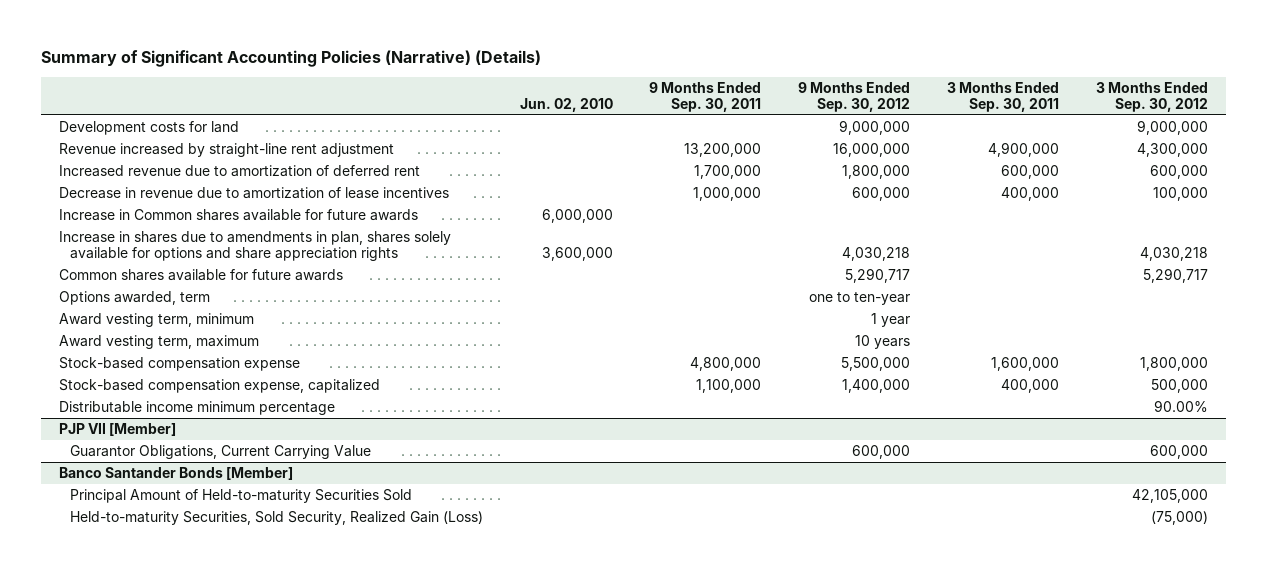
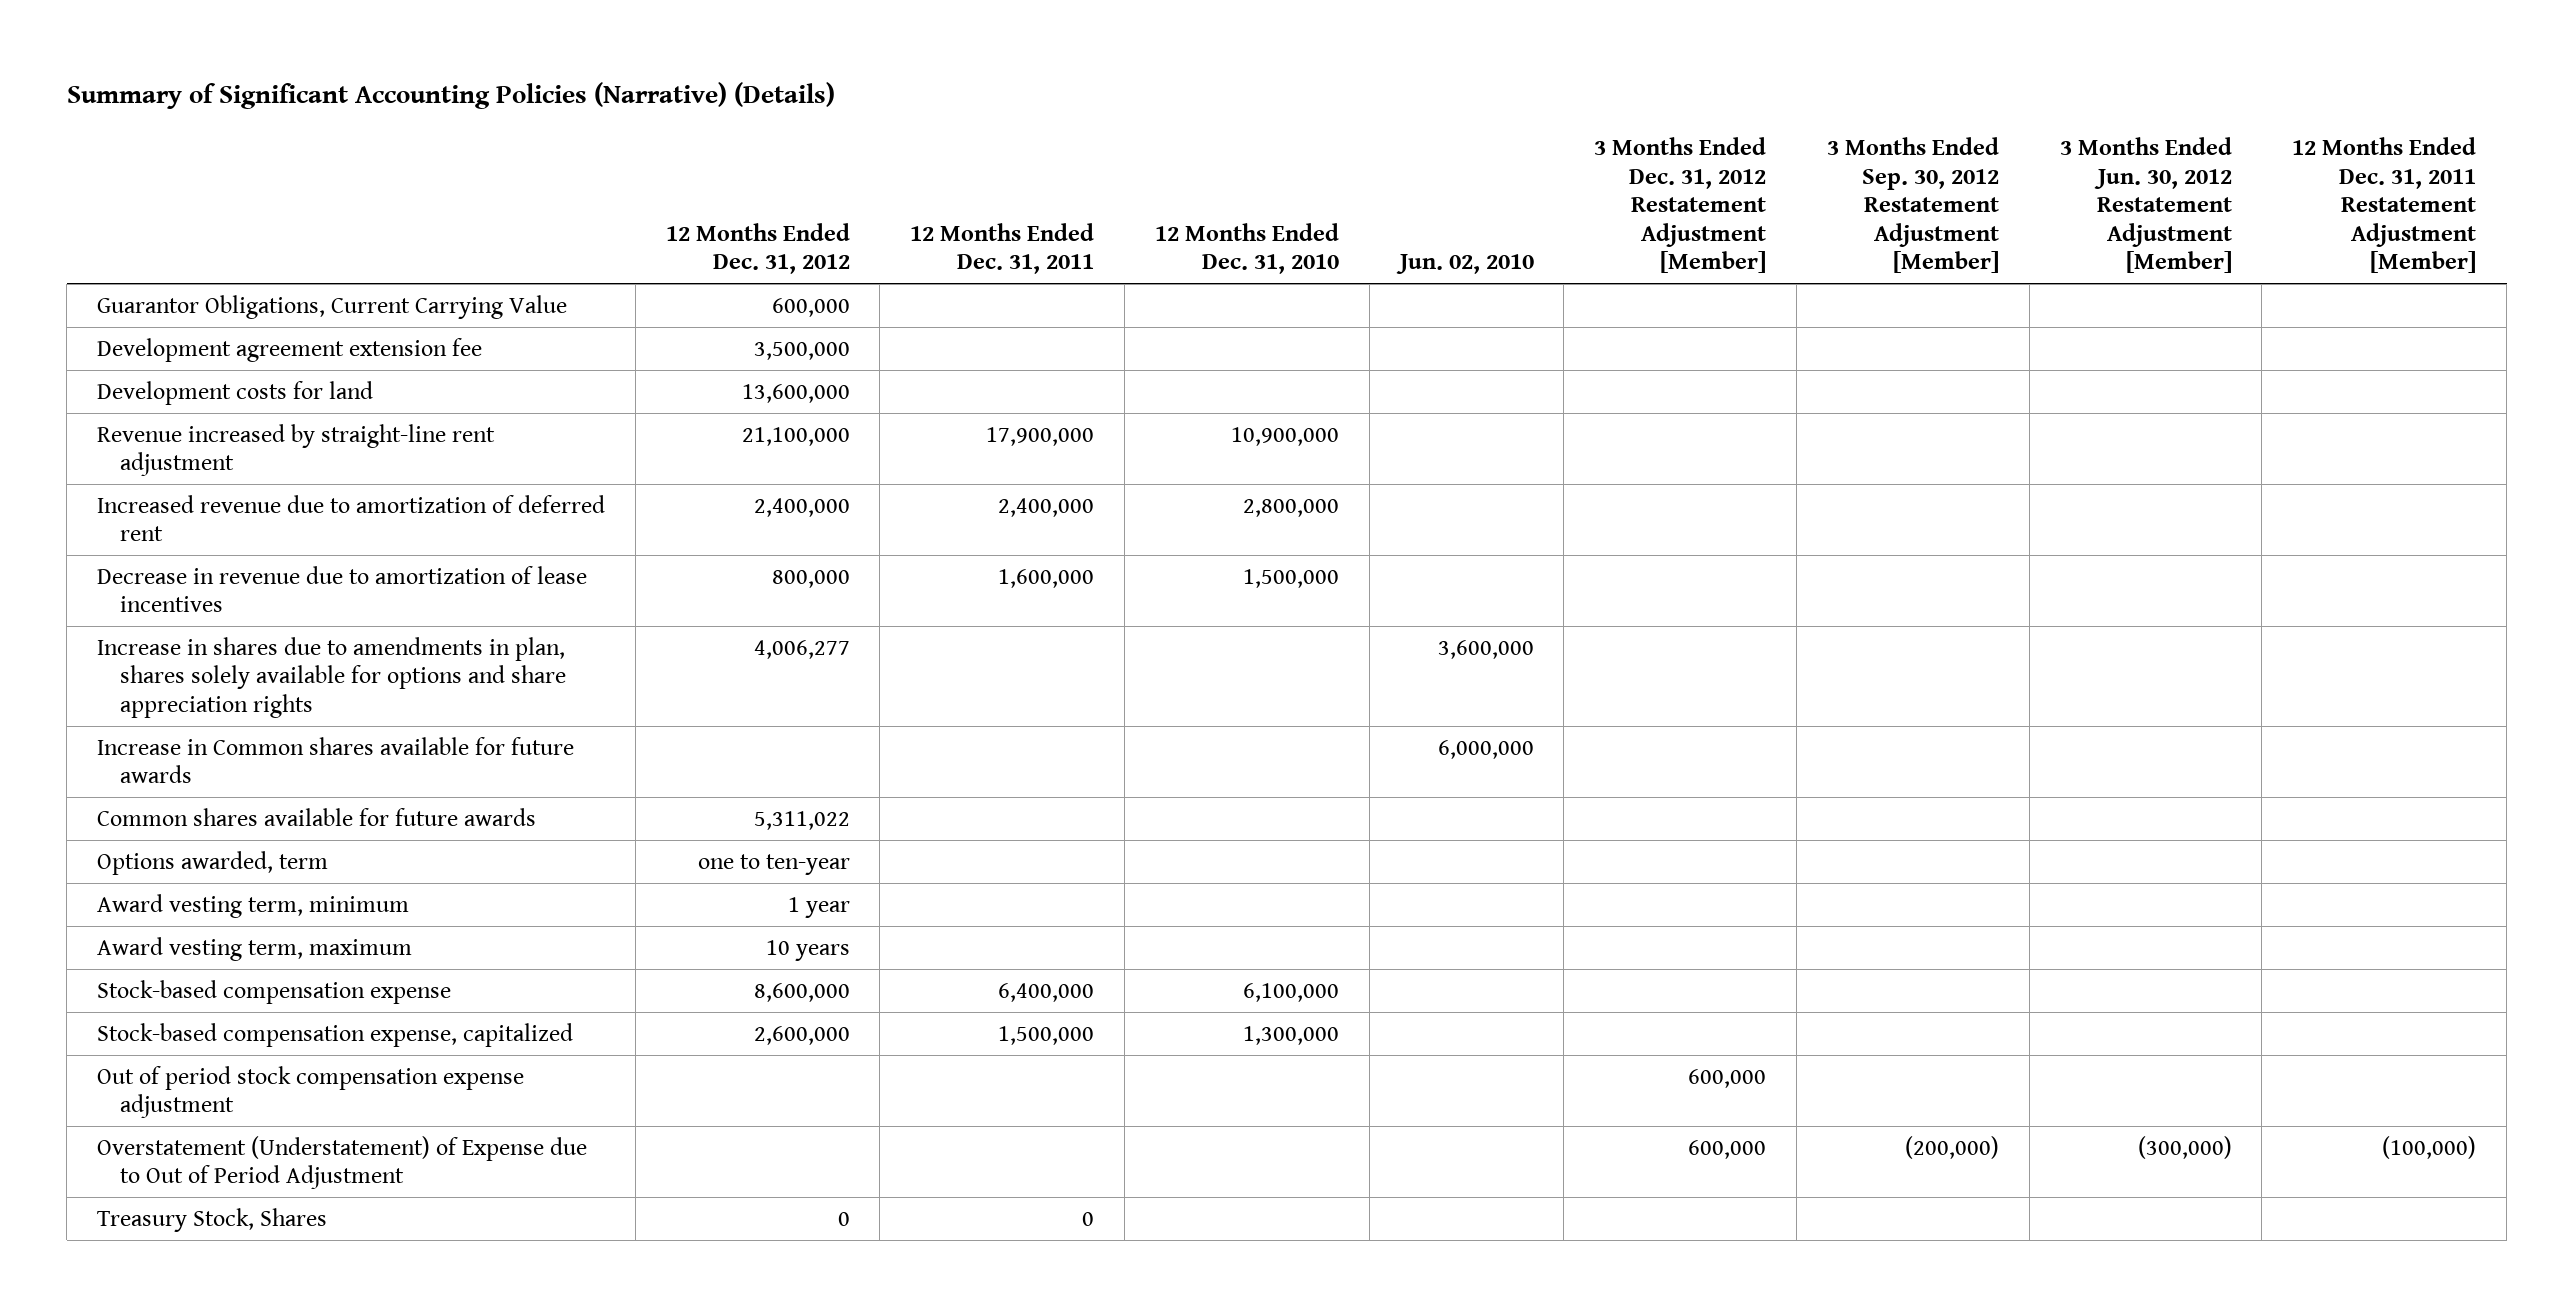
- | Jun. 02, 2010 | 9 Months Ended Sep. 30, 2011 | 9 Months Ended Sep. 30, 2012 | 3 Months Ended Sep. 30, 2011 | 3 Months Ended Sep. 30, 2012
+ | 12 Months Ended Dec. 31, 2012 | 12 Months Ended Dec. 31, 2011 | 12 Months Ended Dec. 31, 2010 | Jun. 02, 2010 | 3 Months Ended Dec. 31, 2012 Restatement Adjustment [Member] | 3 Months Ended Sep. 30, 2012 Restatement Adjustment [Member] | 3 Months Ended Jun. 30, 2012 Restatement Adjustment [Member] | 12 Months Ended Dec. 31, 2011 Restatement Adjustment [Member]
+ Guarantor Obligations, Current Carrying Value | 600,000 | | | | | | |
+ Development agreement extension fee | 3,500,000 | | | | | | |
moved down: Increase in Common shares available for future awards | | | | 6,000,000 | | | |
- Distributable income minimum percentage | | | | | 90.00%
- PJP VII [Member]
- Guarantor Obligations, Current Carrying Value | | | 600,000 | | 600,000
- Banco Santander Bonds [Member]
- Principal Amount of Held-to-maturity Securities Sold | | | | | 42,105,000
- Held-to-maturity Securities, Sold Security, Realized Gain (Loss) | | | | | (75,000)
+ Out of period stock compensation expense adjustment | | | | | 600,000 | | |
+ Overstatement (Understatement) of Expense due to Out of Period Adjustment | | | | | 600,000 | (200,000) | (300,000) | (100,000)
+ Treasury Stock, Shares | 0 | 0 | | | | | |

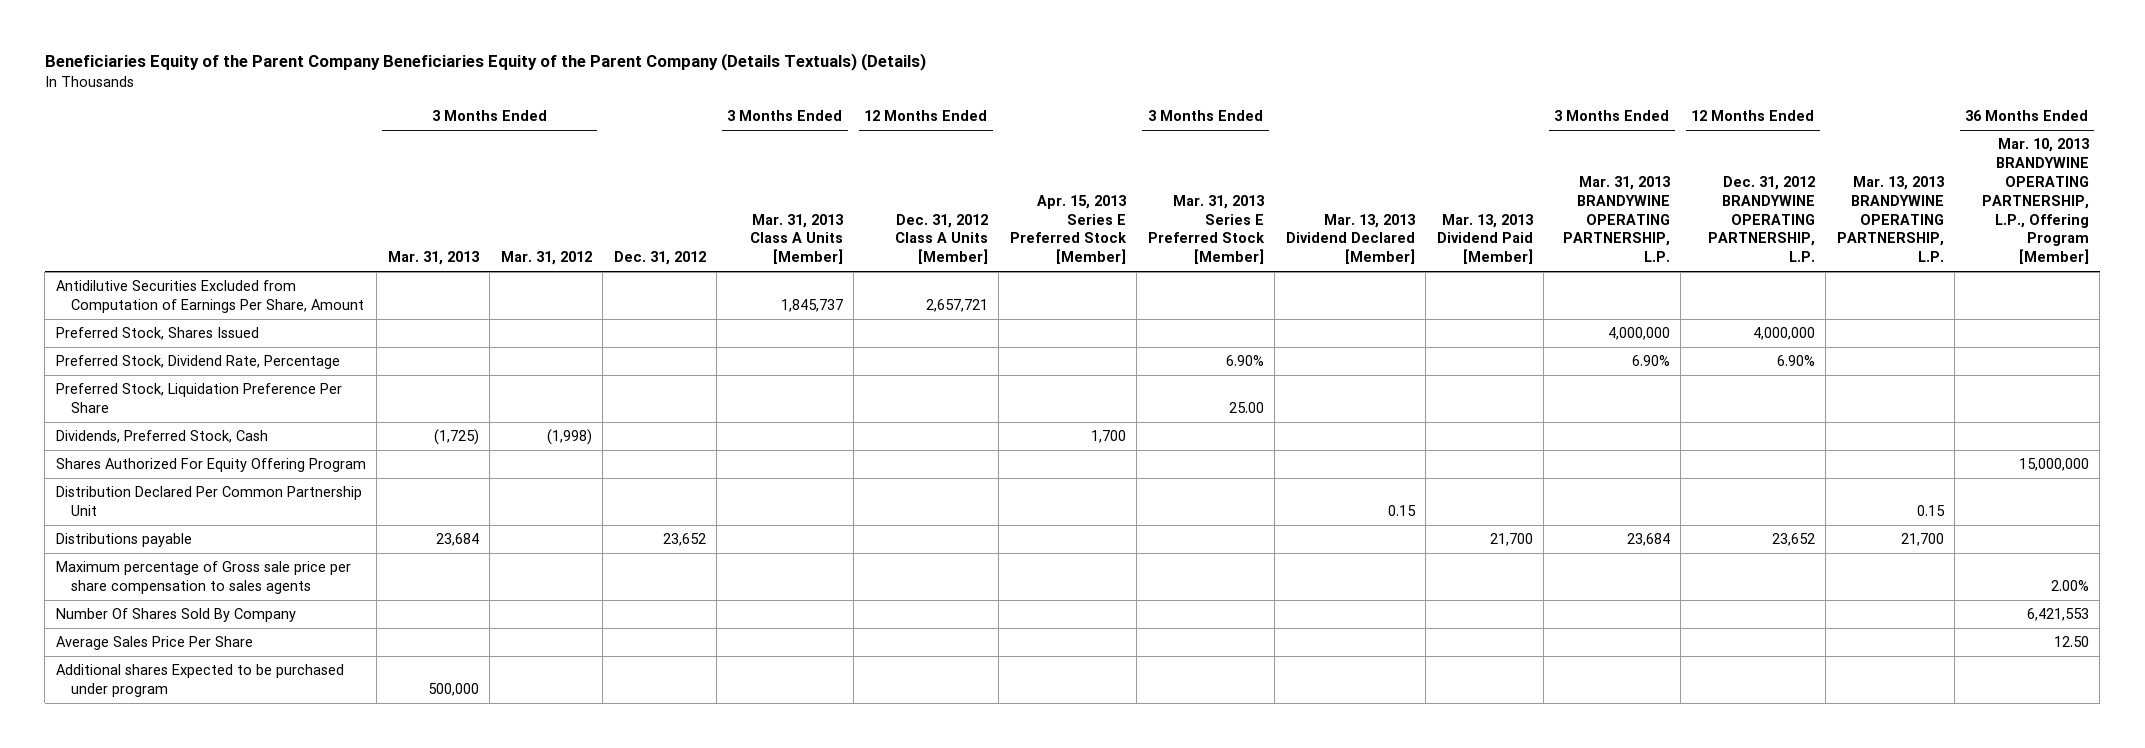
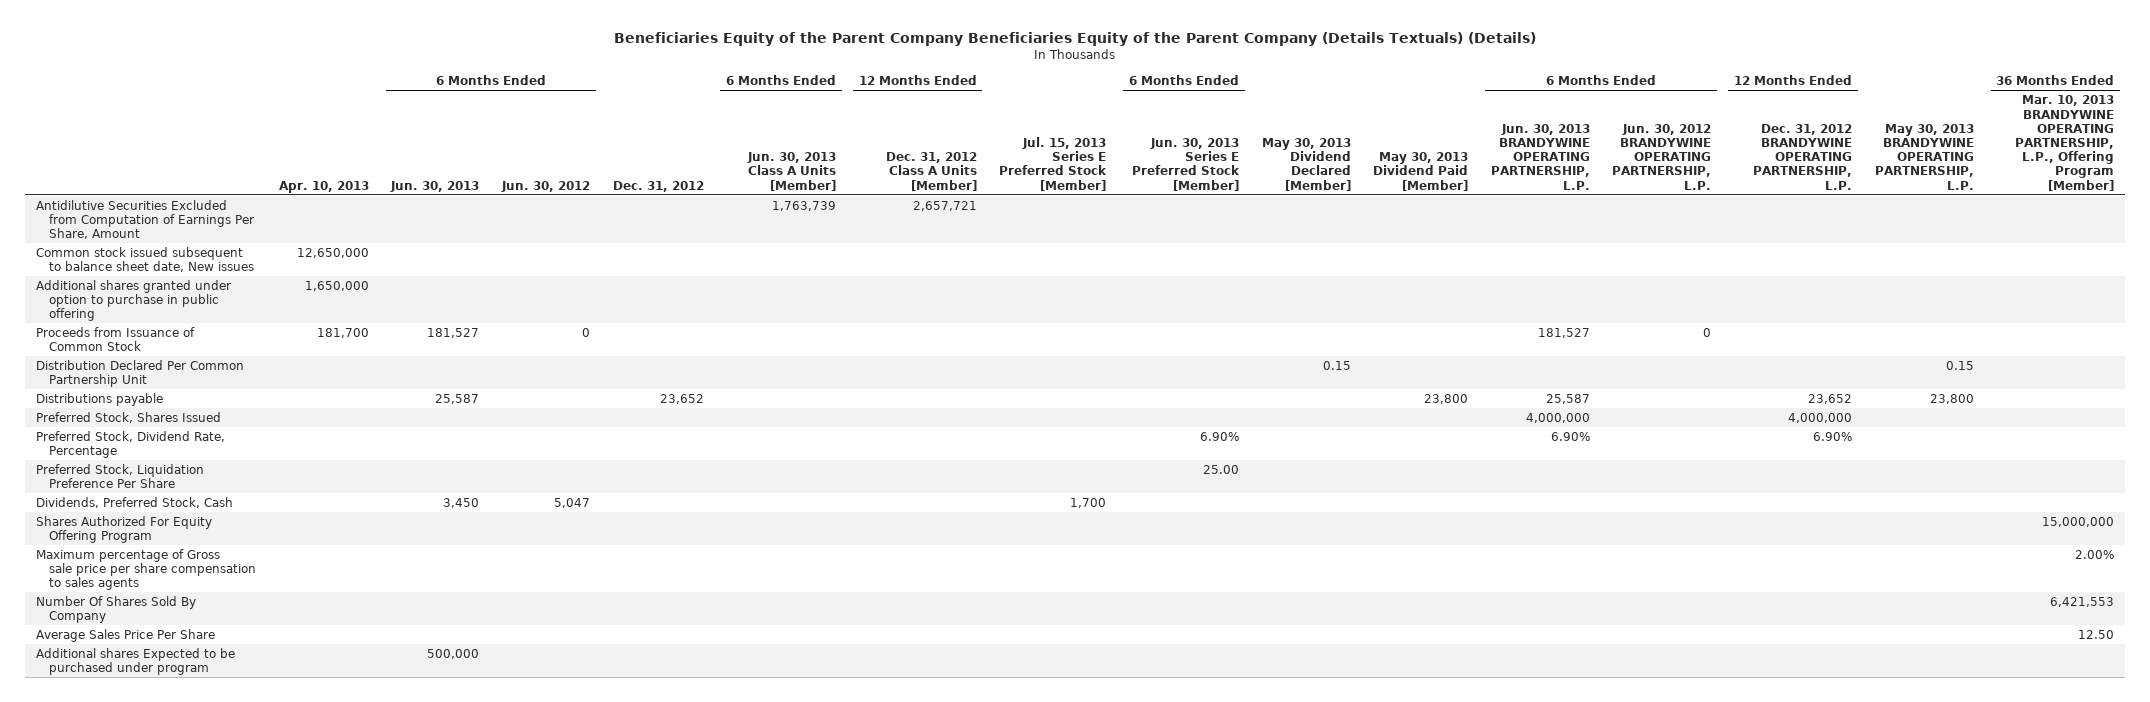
- | 3 Months Ended Mar. 31, 2013 | 3 Months Ended Mar. 31, 2012 | Dec. 31, 2012 | 3 Months Ended Mar. 31, 2013 Class A Units [Member] | 12 Months Ended Dec. 31, 2012 Class A Units [Member] | Apr. 15, 2013 Series E Preferred Stock [Member] | 3 Months Ended Mar. 31, 2013 Series E Preferred Stock [Member] | Mar. 13, 2013 Dividend Declared [Member] | Mar. 13, 2013 Dividend Paid [Member] | 3 Months Ended Mar. 31, 2013 BRANDYWINE OPERATING PARTNERSHIP, L.P. | 12 Months Ended Dec. 31, 2012 BRANDYWINE OPERATING PARTNERSHIP, L.P. | Mar. 13, 2013 BRANDYWINE OPERATING PARTNERSHIP, L.P. | 36 Months Ended Mar. 10, 2013 BRANDYWINE OPERATING PARTNERSHIP, L.P., Offering Program [Member]
+ | Apr. 10, 2013 | 6 Months Ended Jun. 30, 2013 | 6 Months Ended Jun. 30, 2012 | Dec. 31, 2012 | 6 Months Ended Jun. 30, 2013 Class A Units [Member] | 12 Months Ended Dec. 31, 2012 Class A Units [Member] | Jul. 15, 2013 Series E Preferred Stock [Member] | 6 Months Ended Jun. 30, 2013 Series E Preferred Stock [Member] | May 30, 2013 Dividend Declared [Member] | May 30, 2013 Dividend Paid [Member] | 6 Months Ended Jun. 30, 2013 BRANDYWINE OPERATING PARTNERSHIP, L.P. | 6 Months Ended Jun. 30, 2012 BRANDYWINE OPERATING PARTNERSHIP, L.P. | 12 Months Ended Dec. 31, 2012 BRANDYWINE OPERATING PARTNERSHIP, L.P. | May 30, 2013 BRANDYWINE OPERATING PARTNERSHIP, L.P. | 36 Months Ended Mar. 10, 2013 BRANDYWINE OPERATING PARTNERSHIP, L.P., Offering Program [Member]
+ Common stock issued subsequent to balance sheet date, New issues | 12,650,000 | | | | | | | | | | | | | |
+ Additional shares granted under option to purchase in public offering | 1,650,000 | | | | | | | | | | | | | |
+ Proceeds from Issuance of Common Stock | 181,700 | 181,527 | 0 | | | | | | | | 181,527 | 0 | | |
moved up: Distribution Declared Per Common Partnership Unit | | | | | | | | | 0.15 | | | | | 0.15 |
moved up: Distributions payable | | 25,587 | | 23,652 | | | | | | 23,800 | 25,587 | | 23,652 | 23,800 |

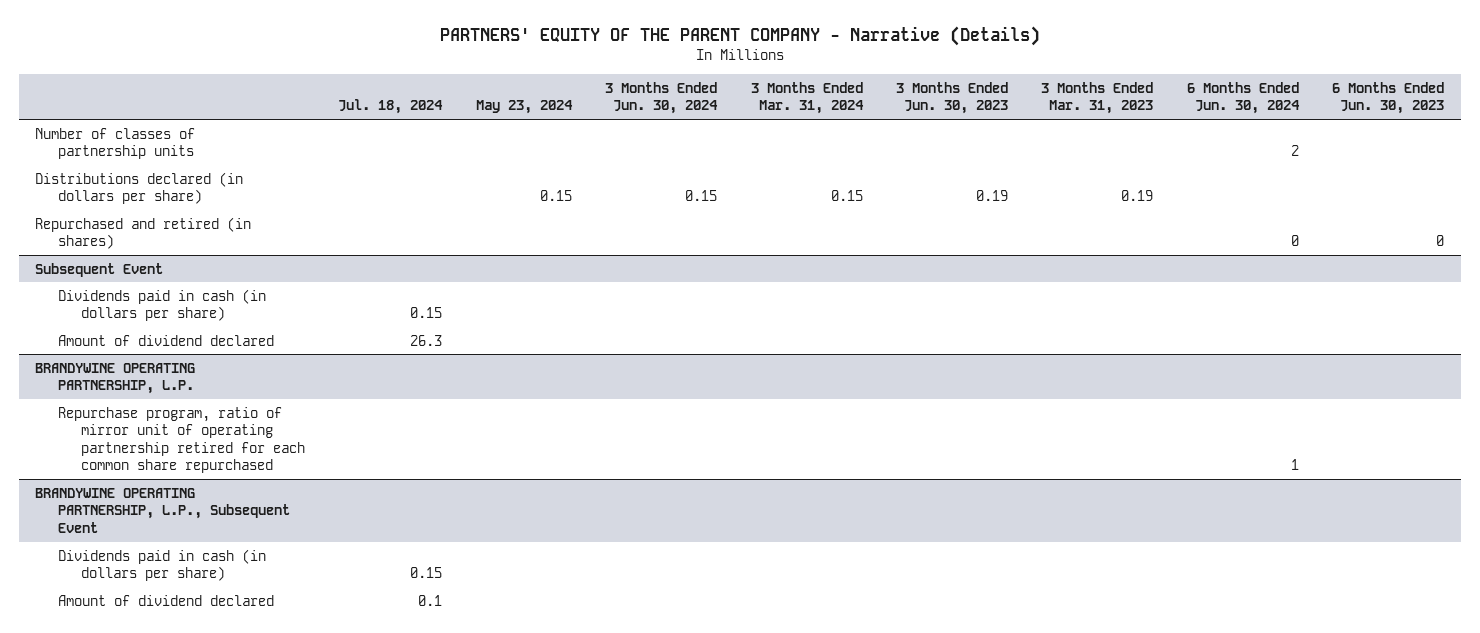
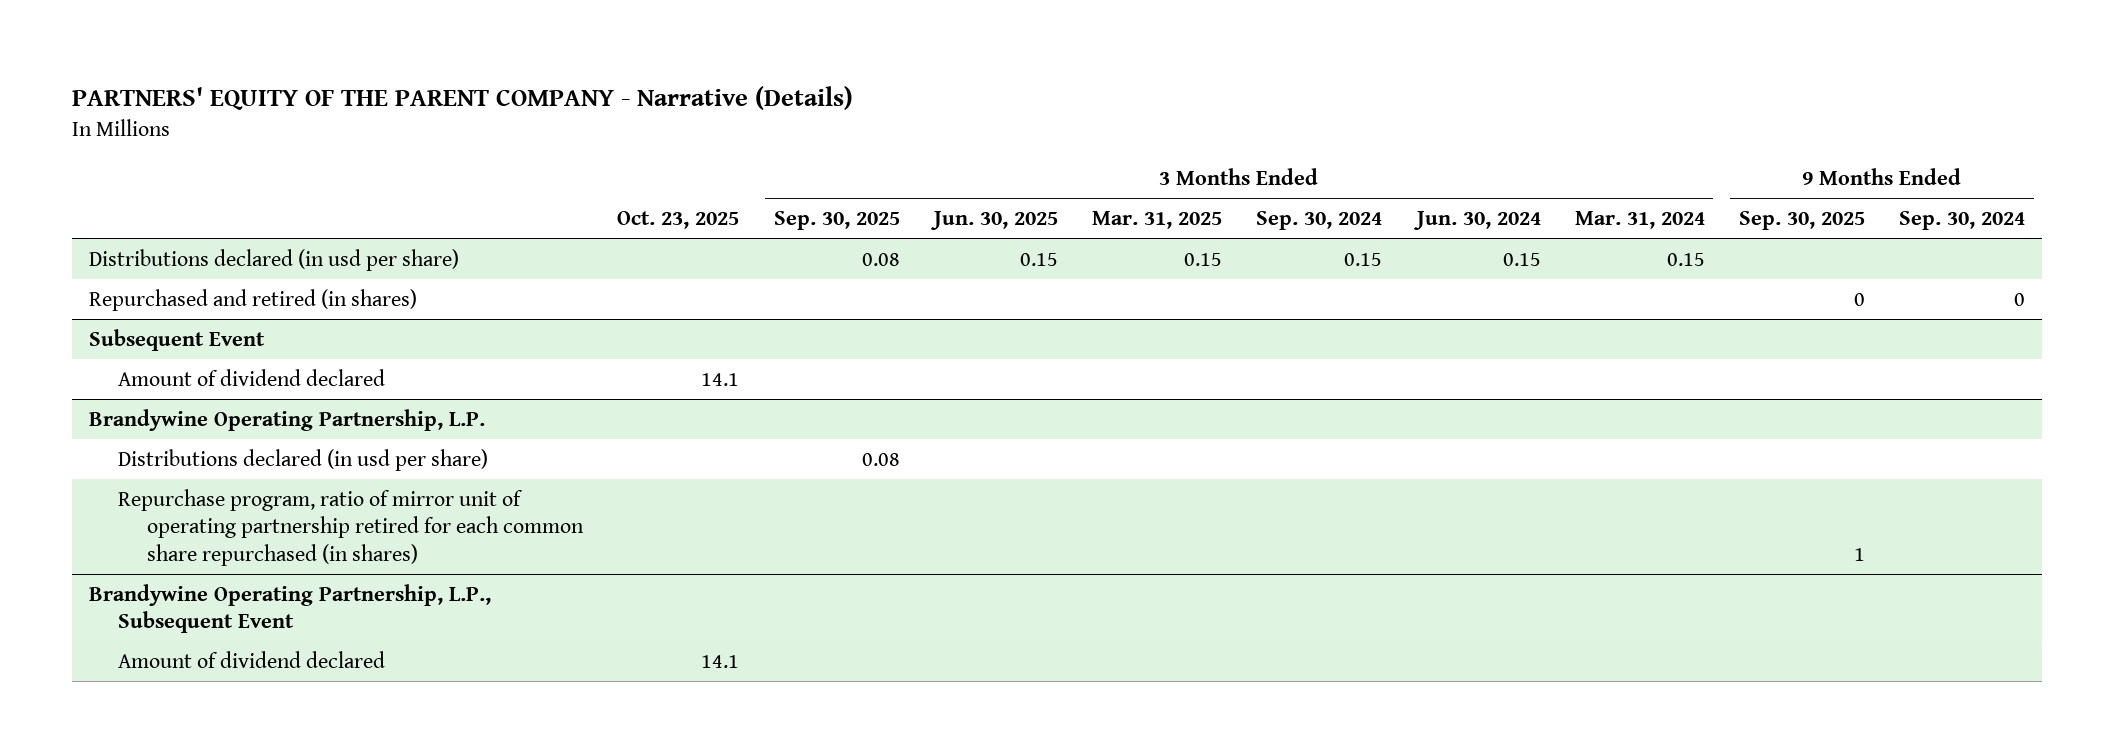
- | Jul. 18, 2024 | May 23, 2024 | 3 Months Ended Jun. 30, 2024 | 3 Months Ended Mar. 31, 2024 | 3 Months Ended Jun. 30, 2023 | 3 Months Ended Mar. 31, 2023 | 6 Months Ended Jun. 30, 2024 | 6 Months Ended Jun. 30, 2023
+ | Oct. 23, 2025 | 3 Months Ended Sep. 30, 2025 | 3 Months Ended Jun. 30, 2025 | 3 Months Ended Mar. 31, 2025 | 3 Months Ended Sep. 30, 2024 | 3 Months Ended Jun. 30, 2024 | 3 Months Ended Mar. 31, 2024 | 9 Months Ended Sep. 30, 2025 | 9 Months Ended Sep. 30, 2024
- Number of classes of partnership units | | | | | | | 2 |
- Distributions declared (in dollars per share) | | 0.15 | 0.15 | 0.15 | 0.19 | 0.19 | |
+ Distributions declared (in usd per share) | | 0.08 | 0.15 | 0.15 | 0.15 | 0.15 | 0.15 | |
@ Subsequent Event
- Dividends paid in cash (in dollars per share) | 0.15 | | | | | | |
- BRANDYWINE OPERATING PARTNERSHIP, L.P.
- Repurchase program, ratio of mirror unit of operating partnership retired for each common share repurchased | | | | | | | 1 |
- BRANDYWINE OPERATING PARTNERSHIP, L.P., Subsequent Event
- Dividends paid in cash (in dollars per share) | 0.15 | | | | | | |
+ Brandywine Operating Partnership, L.P.
+ Distributions declared (in usd per share) | | 0.08 | | | | | | |
+ Repurchase program, ratio of mirror unit of operating partnership retired for each common share repurchased (in shares) | | | | | | | | 1 |
+ Brandywine Operating Partnership, L.P., Subsequent Event

